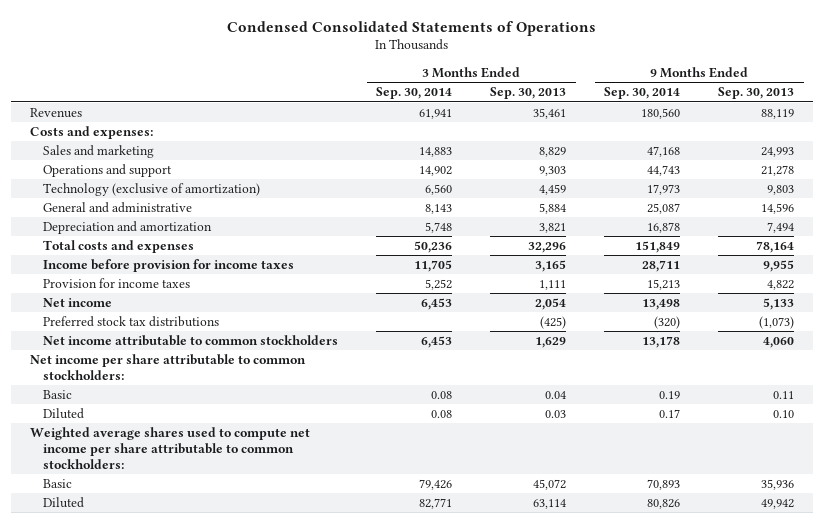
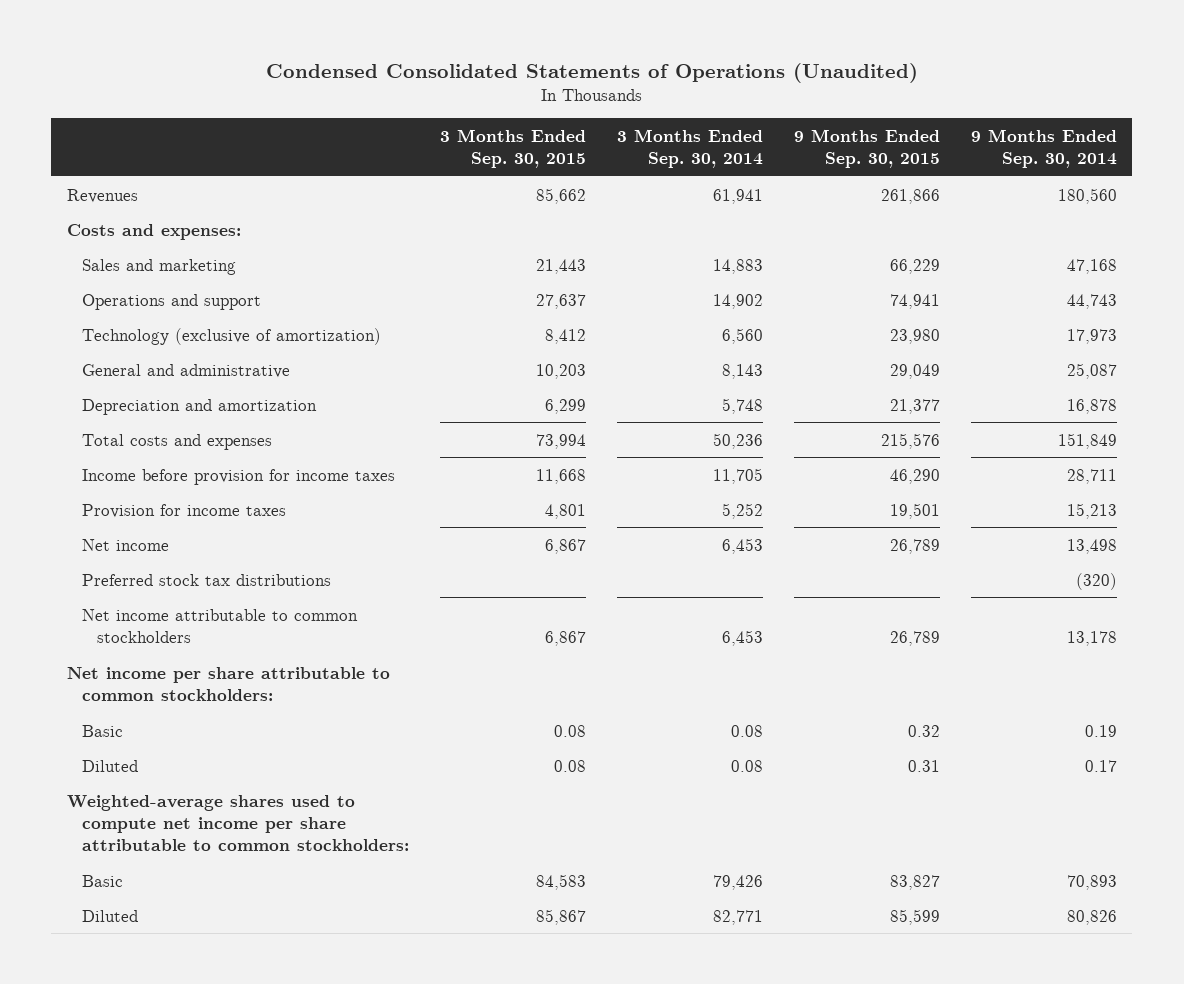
- Condensed Consolidated Statements of Operations
+ Condensed Consolidated Statements of Operations (Unaudited)
- | 3 Months Ended Sep. 30, 2014 | 3 Months Ended Sep. 30, 2013 | 9 Months Ended Sep. 30, 2014 | 9 Months Ended Sep. 30, 2013
+ | 3 Months Ended Sep. 30, 2015 | 3 Months Ended Sep. 30, 2014 | 9 Months Ended Sep. 30, 2015 | 9 Months Ended Sep. 30, 2014
- Weighted average shares used to compute net income per share attributable to common stockholders:
+ Weighted-average shares used to compute net income per share attributable to common stockholders:

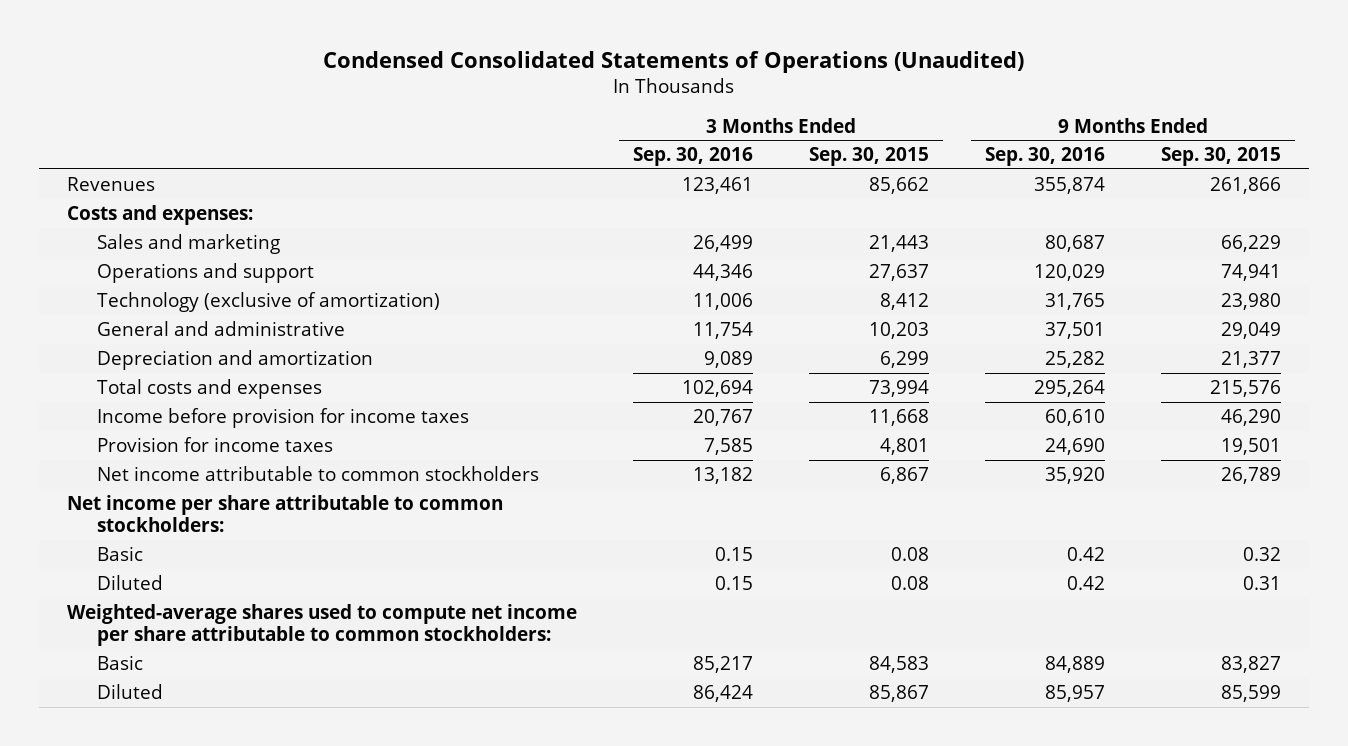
- | 3 Months Ended Sep. 30, 2015 | 3 Months Ended Sep. 30, 2014 | 9 Months Ended Sep. 30, 2015 | 9 Months Ended Sep. 30, 2014
+ | 3 Months Ended Sep. 30, 2016 | 3 Months Ended Sep. 30, 2015 | 9 Months Ended Sep. 30, 2016 | 9 Months Ended Sep. 30, 2015
- Net income | 6,867 | 6,453 | 26,789 | 13,498
- Preferred stock tax distributions | | | | (320)

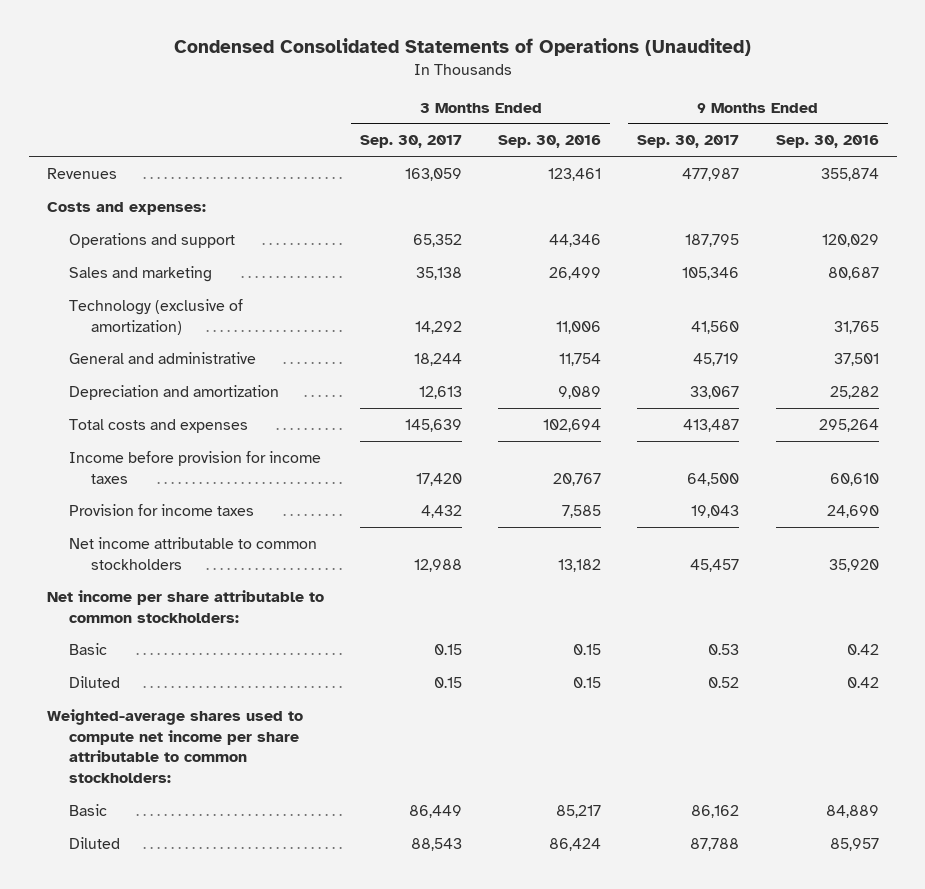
- | 3 Months Ended Sep. 30, 2016 | 3 Months Ended Sep. 30, 2015 | 9 Months Ended Sep. 30, 2016 | 9 Months Ended Sep. 30, 2015
+ | 3 Months Ended Sep. 30, 2017 | 3 Months Ended Sep. 30, 2016 | 9 Months Ended Sep. 30, 2017 | 9 Months Ended Sep. 30, 2016
moved down: Sales and marketing | 35,138 | 26,499 | 105,346 | 80,687

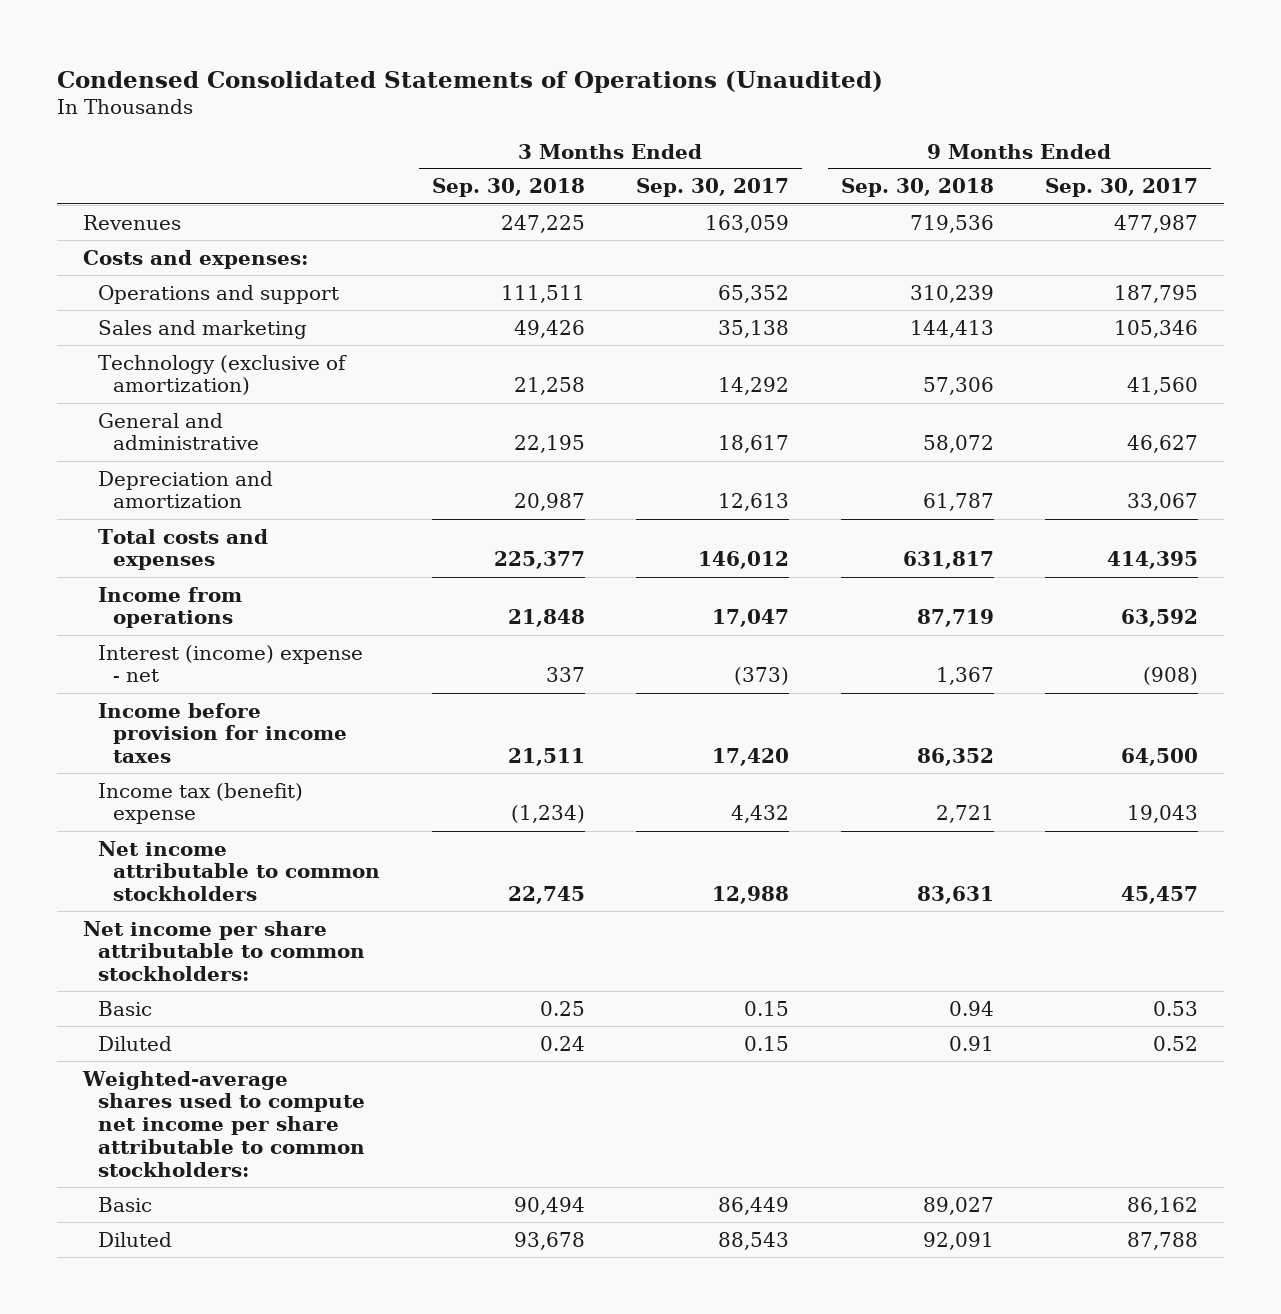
- | 3 Months Ended Sep. 30, 2017 | 3 Months Ended Sep. 30, 2016 | 9 Months Ended Sep. 30, 2017 | 9 Months Ended Sep. 30, 2016
+ | 3 Months Ended Sep. 30, 2018 | 3 Months Ended Sep. 30, 2017 | 9 Months Ended Sep. 30, 2018 | 9 Months Ended Sep. 30, 2017
- General and administrative | 18,244 | 11,754 | 45,719 | 37,501
+ General and administrative | 22,195 | 18,617 | 58,072 | 46,627
- Total costs and expenses | 145,639 | 102,694 | 413,487 | 295,264
+ Total costs and expenses | 225,377 | 146,012 | 631,817 | 414,395
+ Income from operations | 21,848 | 17,047 | 87,719 | 63,592
+ Interest (income) expense - net | 337 | (373) | 1,367 | (908)
- Provision for income taxes | 4,432 | 7,585 | 19,043 | 24,690
+ Income tax (benefit) expense | (1,234) | 4,432 | 2,721 | 19,043

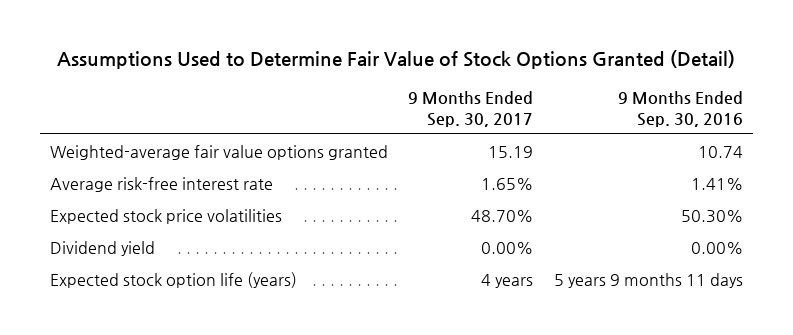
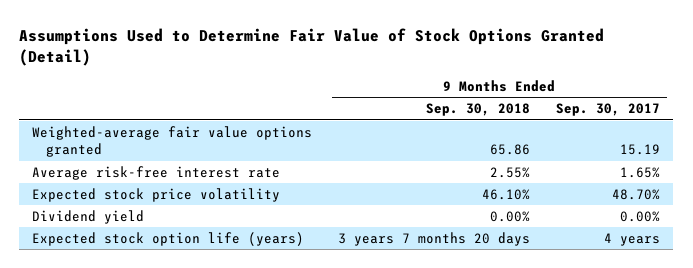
- | 9 Months Ended Sep. 30, 2017 | 9 Months Ended Sep. 30, 2016
+ | 9 Months Ended Sep. 30, 2018 | 9 Months Ended Sep. 30, 2017
- Expected stock price volatilities | 48.70% | 50.30%
+ Expected stock price volatility | 46.10% | 48.70%

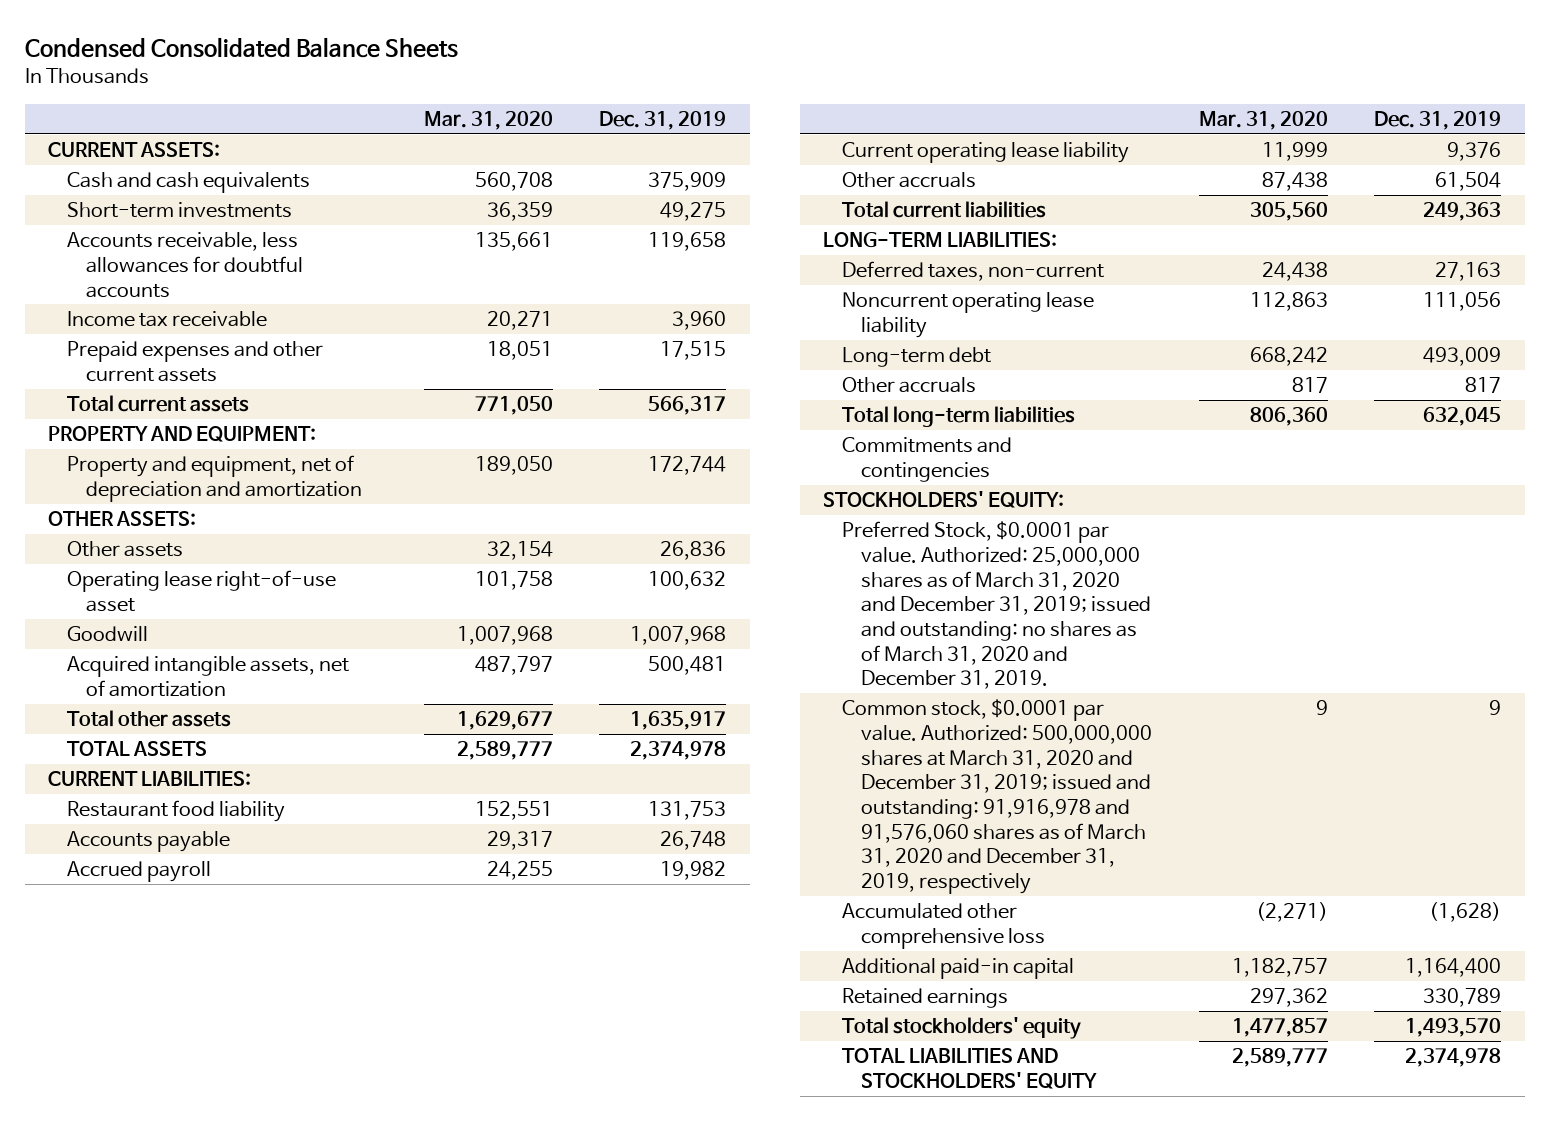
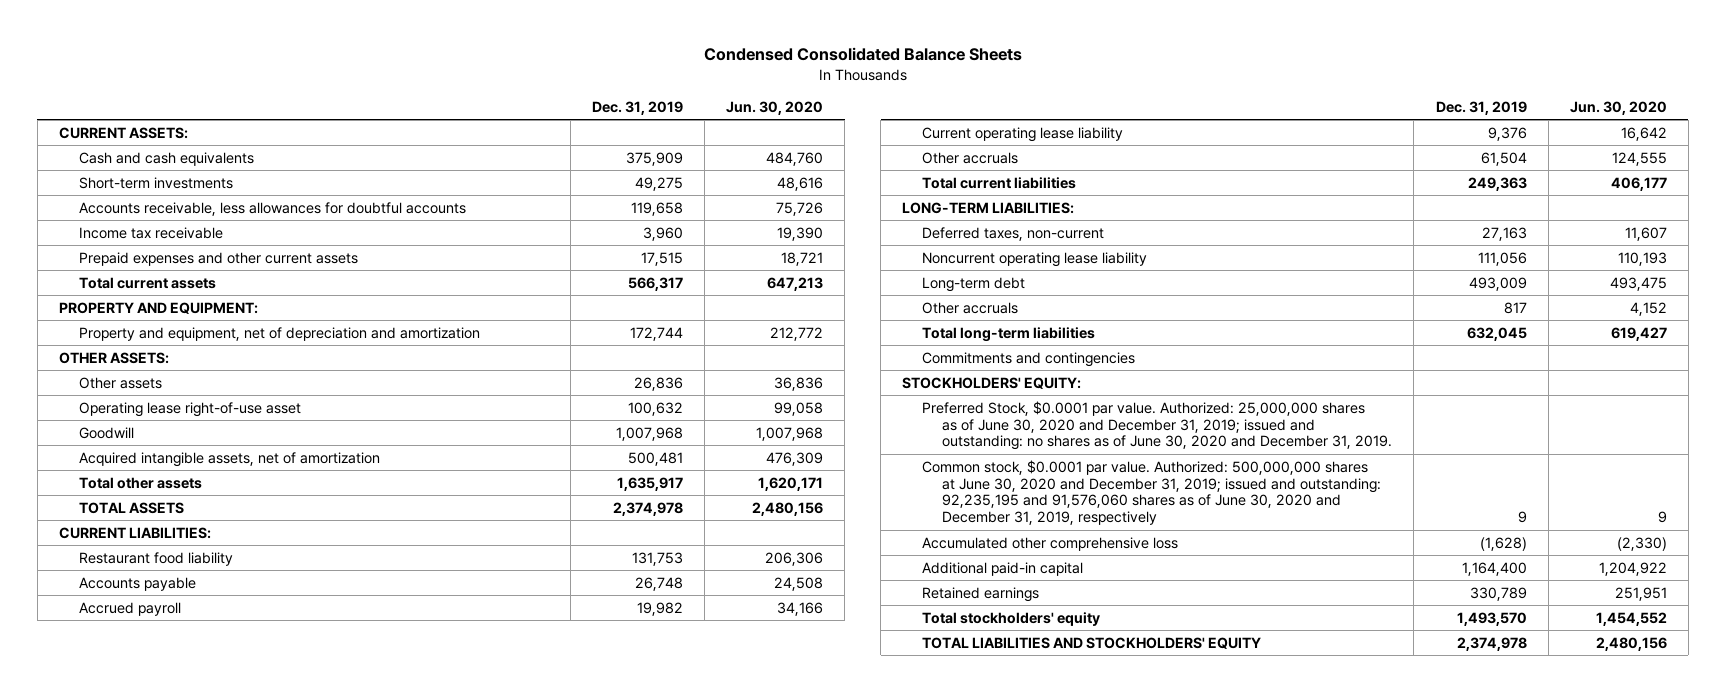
- | Mar. 31, 2020 | Dec. 31, 2019
+ | Dec. 31, 2019 | Jun. 30, 2020
- Preferred Stock, $0.0001 par value. Authorized: 25,000,000 shares as of March 31, 2020 and December 31, 2019; issued and outstanding: no shares as of March 31, 2020 and December 31, 2019.
- Common stock, $0.0001 par value. Authorized: 500,000,000 shares at March 31, 2020 and December 31, 2019; issued and outstanding: 91,916,978 and 91,576,060 shares as of March 31, 2020 and December 31, 2019, respectively | 9 | 9
+ Preferred Stock, $0.0001 par value. Authorized: 25,000,000 shares as of June 30, 2020 and December 31, 2019; issued and outstanding: no shares as of June 30, 2020 and December 31, 2019.
+ Common stock, $0.0001 par value. Authorized: 500,000,000 shares at June 30, 2020 and December 31, 2019; issued and outstanding: 92,235,195 and 91,576,060 shares as of June 30, 2020 and December 31, 2019, respectively | 9 | 9

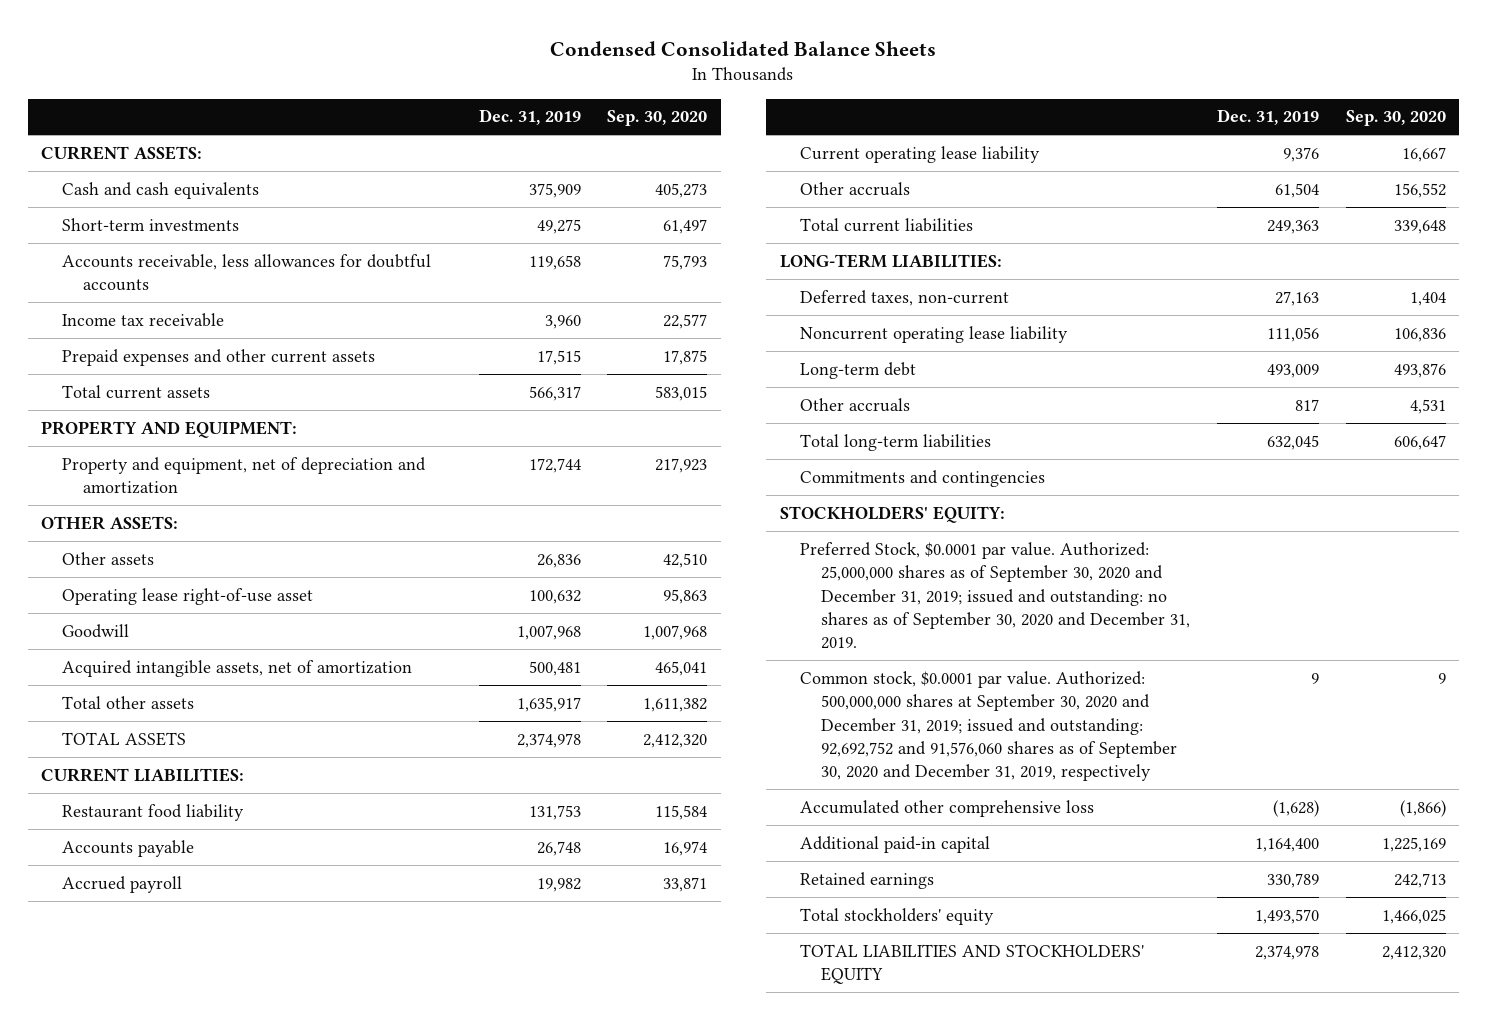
- | Dec. 31, 2019 | Jun. 30, 2020
+ | Dec. 31, 2019 | Sep. 30, 2020
- Preferred Stock, $0.0001 par value. Authorized: 25,000,000 shares as of June 30, 2020 and December 31, 2019; issued and outstanding: no shares as of June 30, 2020 and December 31, 2019.
- Common stock, $0.0001 par value. Authorized: 500,000,000 shares at June 30, 2020 and December 31, 2019; issued and outstanding: 92,235,195 and 91,576,060 shares as of June 30, 2020 and December 31, 2019, respectively | 9 | 9
+ Preferred Stock, $0.0001 par value. Authorized: 25,000,000 shares as of September 30, 2020 and December 31, 2019; issued and outstanding: no shares as of September 30, 2020 and December 31, 2019.
+ Common stock, $0.0001 par value. Authorized: 500,000,000 shares at September 30, 2020 and December 31, 2019; issued and outstanding: 92,692,752 and 91,576,060 shares as of September 30, 2020 and December 31, 2019, respectively | 9 | 9

